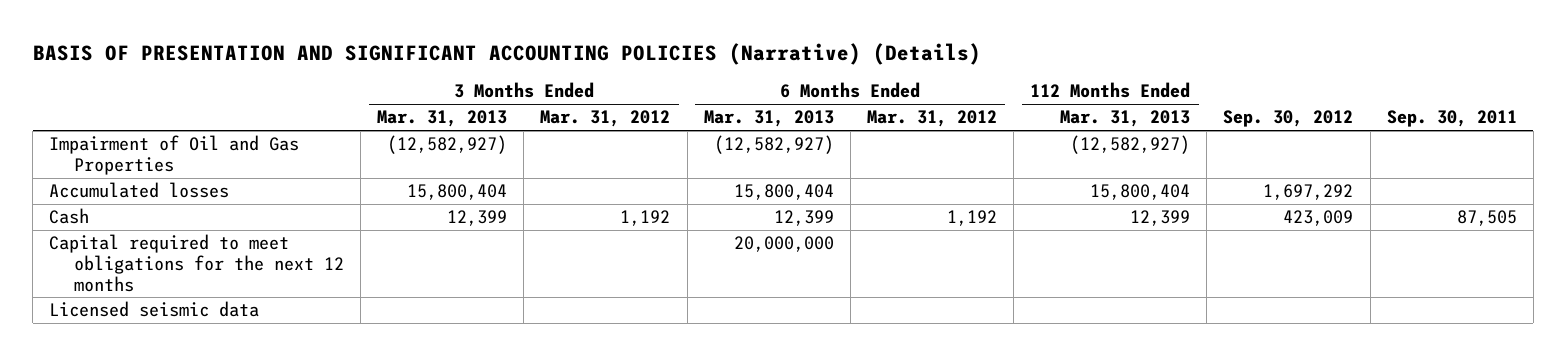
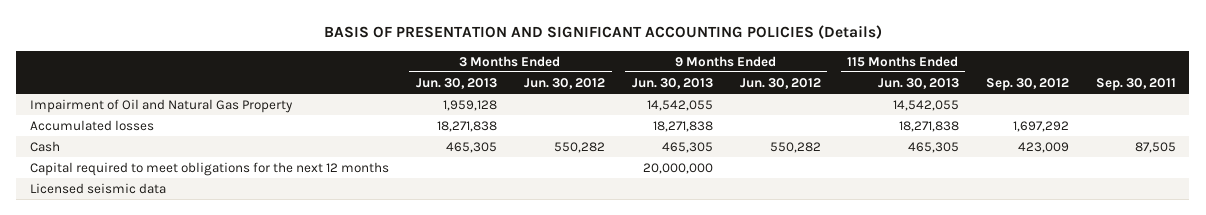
- BASIS OF PRESENTATION AND SIGNIFICANT ACCOUNTING POLICIES (Narrative) (Details)
+ BASIS OF PRESENTATION AND SIGNIFICANT ACCOUNTING POLICIES (Details)
- | 3 Months Ended Mar. 31, 2013 | 3 Months Ended Mar. 31, 2012 | 6 Months Ended Mar. 31, 2013 | 6 Months Ended Mar. 31, 2012 | 112 Months Ended Mar. 31, 2013 | Sep. 30, 2012 | Sep. 30, 2011
+ | 3 Months Ended Jun. 30, 2013 | 3 Months Ended Jun. 30, 2012 | 9 Months Ended Jun. 30, 2013 | 9 Months Ended Jun. 30, 2012 | 115 Months Ended Jun. 30, 2013 | Sep. 30, 2012 | Sep. 30, 2011
- Impairment of Oil and Gas Properties | (12,582,927) | | (12,582,927) | | (12,582,927) | |
+ Impairment of Oil and Natural Gas Property | 1,959,128 | | 14,542,055 | | 14,542,055 | |

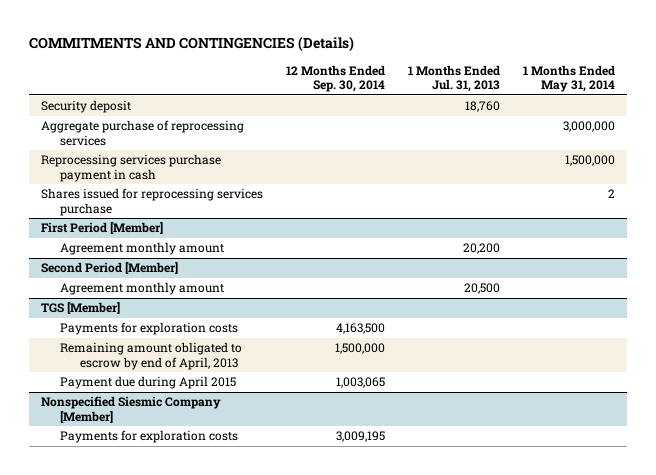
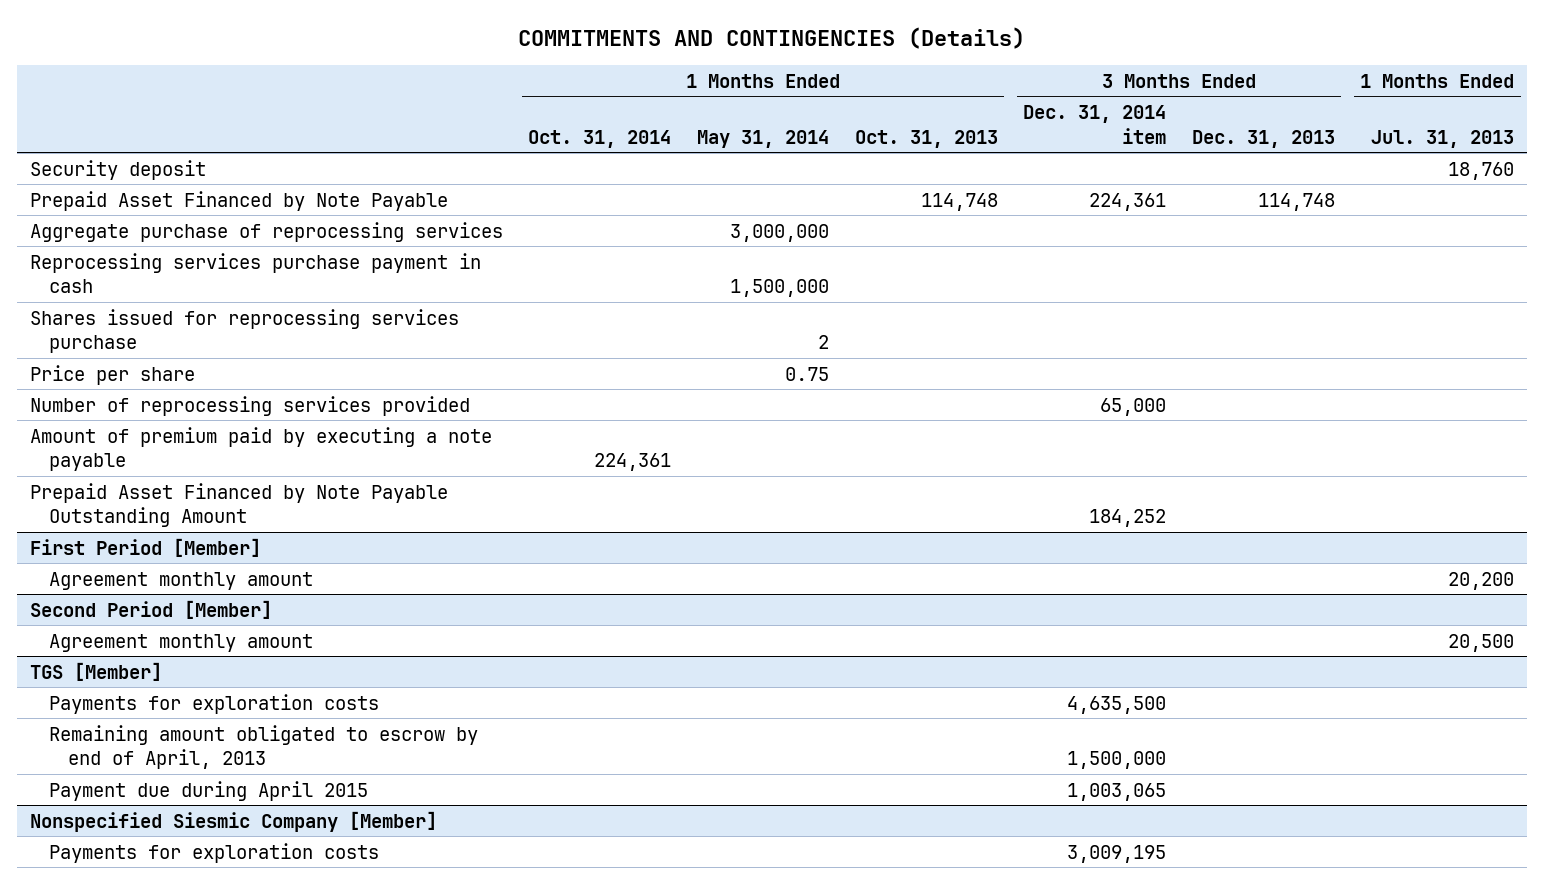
- | 12 Months Ended Sep. 30, 2014 | 1 Months Ended Jul. 31, 2013 | 1 Months Ended May 31, 2014
+ | 1 Months Ended Oct. 31, 2014 | 1 Months Ended May 31, 2014 | 1 Months Ended Oct. 31, 2013 | 3 Months Ended Dec. 31, 2014 item | 3 Months Ended Dec. 31, 2013 | 1 Months Ended Jul. 31, 2013
+ Prepaid Asset Financed by Note Payable | | | 114,748 | 224,361 | 114,748 |
+ Price per share | | 0.75 | | | |
+ Number of reprocessing services provided | | | | 65,000 | |
+ Amount of premium paid by executing a note payable | 224,361 | | | | |
+ Prepaid Asset Financed by Note Payable Outstanding Amount | | | | 184,252 | |

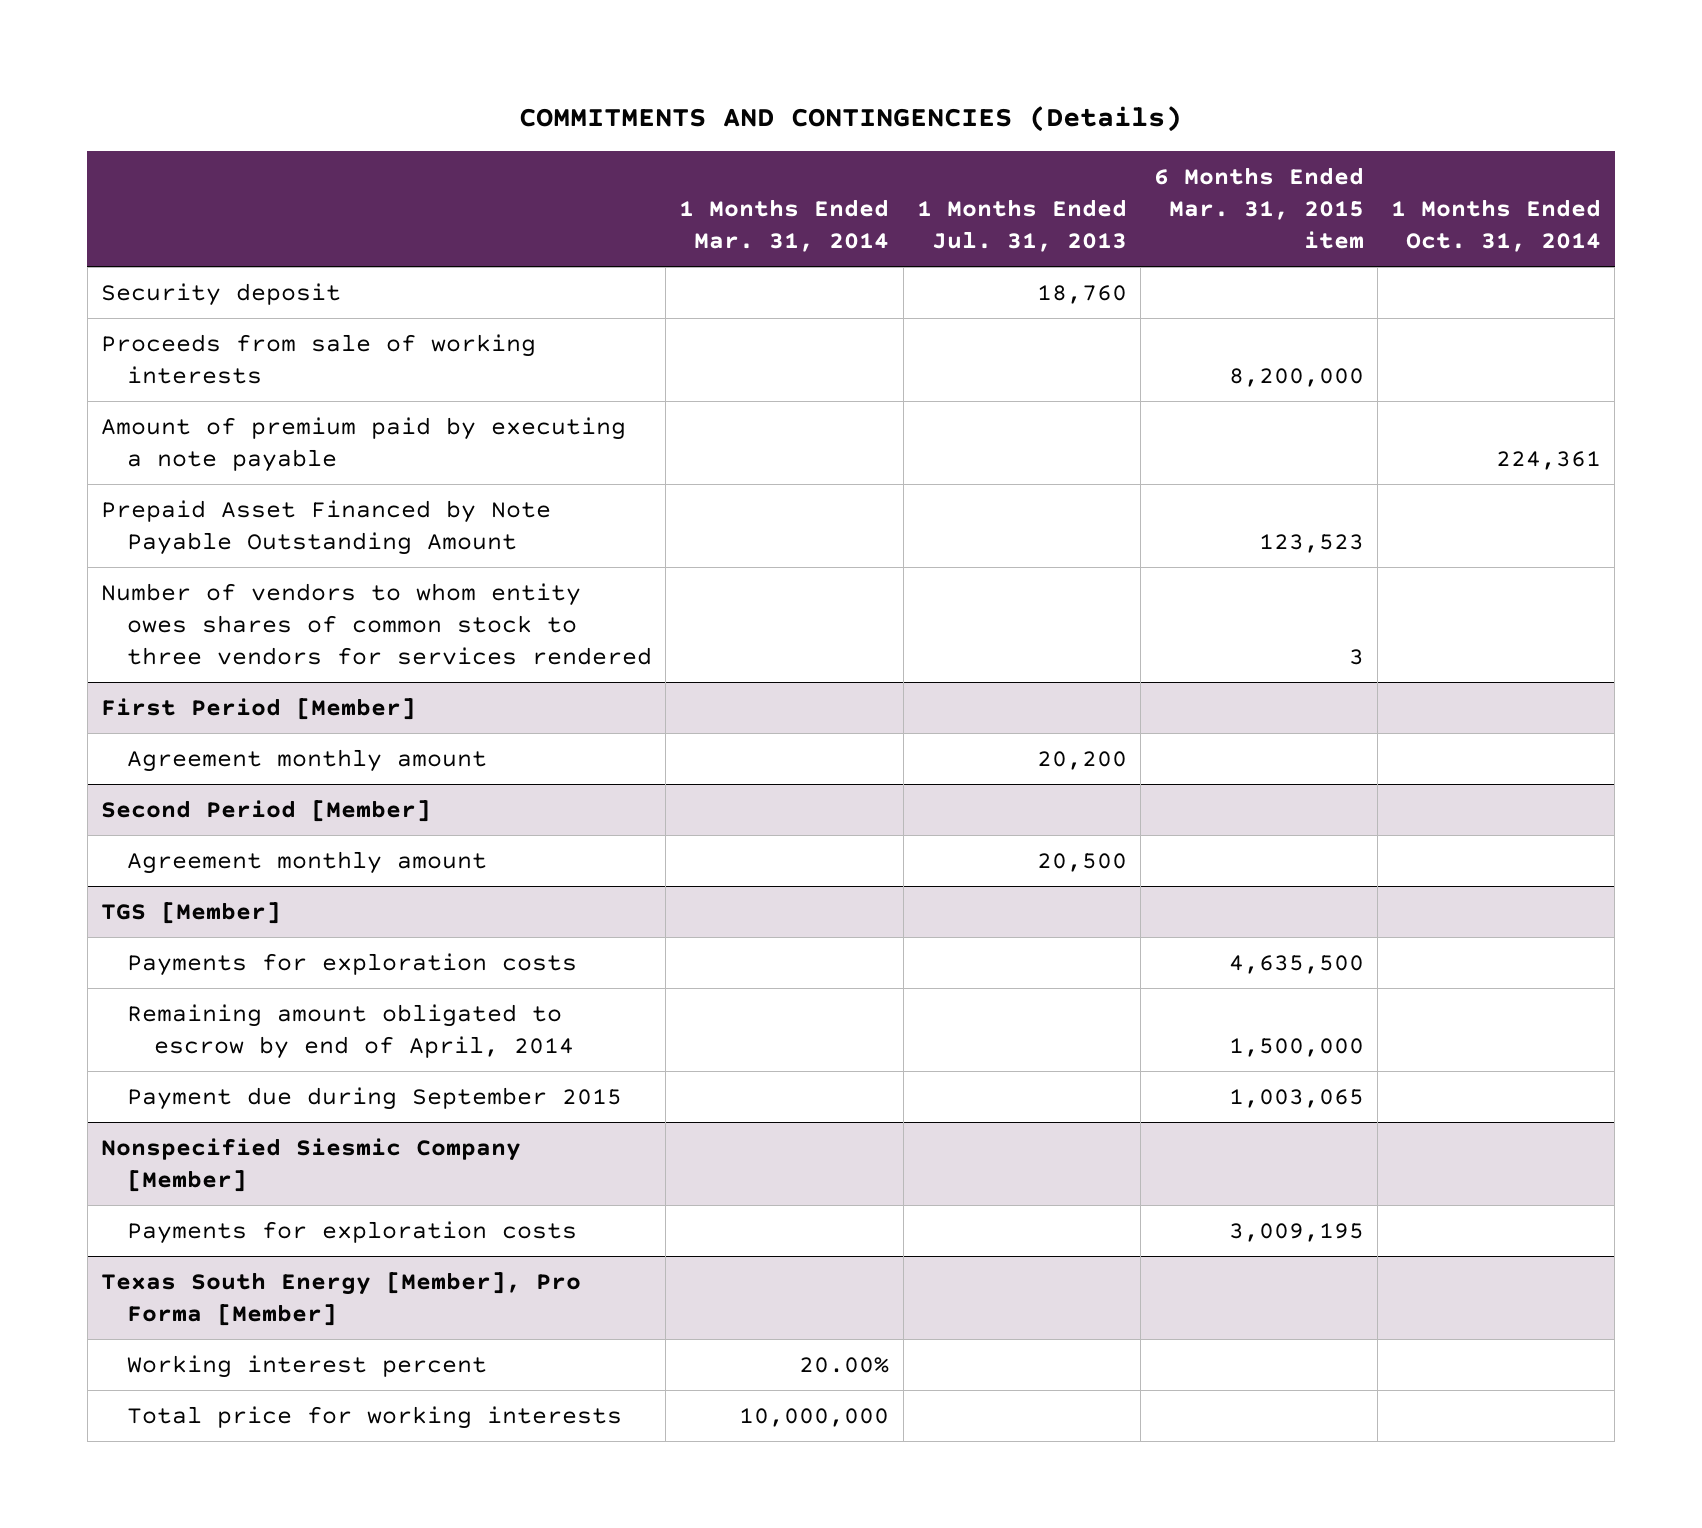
- | 1 Months Ended Oct. 31, 2014 | 1 Months Ended May 31, 2014 | 1 Months Ended Oct. 31, 2013 | 3 Months Ended Dec. 31, 2014 item | 3 Months Ended Dec. 31, 2013 | 1 Months Ended Jul. 31, 2013
+ | 1 Months Ended Mar. 31, 2014 | 1 Months Ended Jul. 31, 2013 | 6 Months Ended Mar. 31, 2015 item | 1 Months Ended Oct. 31, 2014
- Prepaid Asset Financed by Note Payable | | | 114,748 | 224,361 | 114,748 |
- Aggregate purchase of reprocessing services | | 3,000,000 | | | |
- Reprocessing services purchase payment in cash | | 1,500,000 | | | |
- Shares issued for reprocessing services purchase | | 2 | | | |
- Price per share | | 0.75 | | | |
- Number of reprocessing services provided | | | | 65,000 | |
+ Proceeds from sale of working interests | | | 8,200,000 |
+ Number of vendors to whom entity owes shares of common stock to three vendors for services rendered | | | 3 |
@ TGS [Member]
- Remaining amount obligated to escrow by end of April, 2013 | | | | 1,500,000 | |
- Payment due during April 2015 | | | | 1,003,065 | |
+ Remaining amount obligated to escrow by end of April, 2014 | | | 1,500,000 |
+ Payment due during September 2015 | | | 1,003,065 |
+ Texas South Energy [Member], Pro Forma [Member]
+ Working interest percent | 20.00% | | |
+ Total price for working interests | 10,000,000 | | |

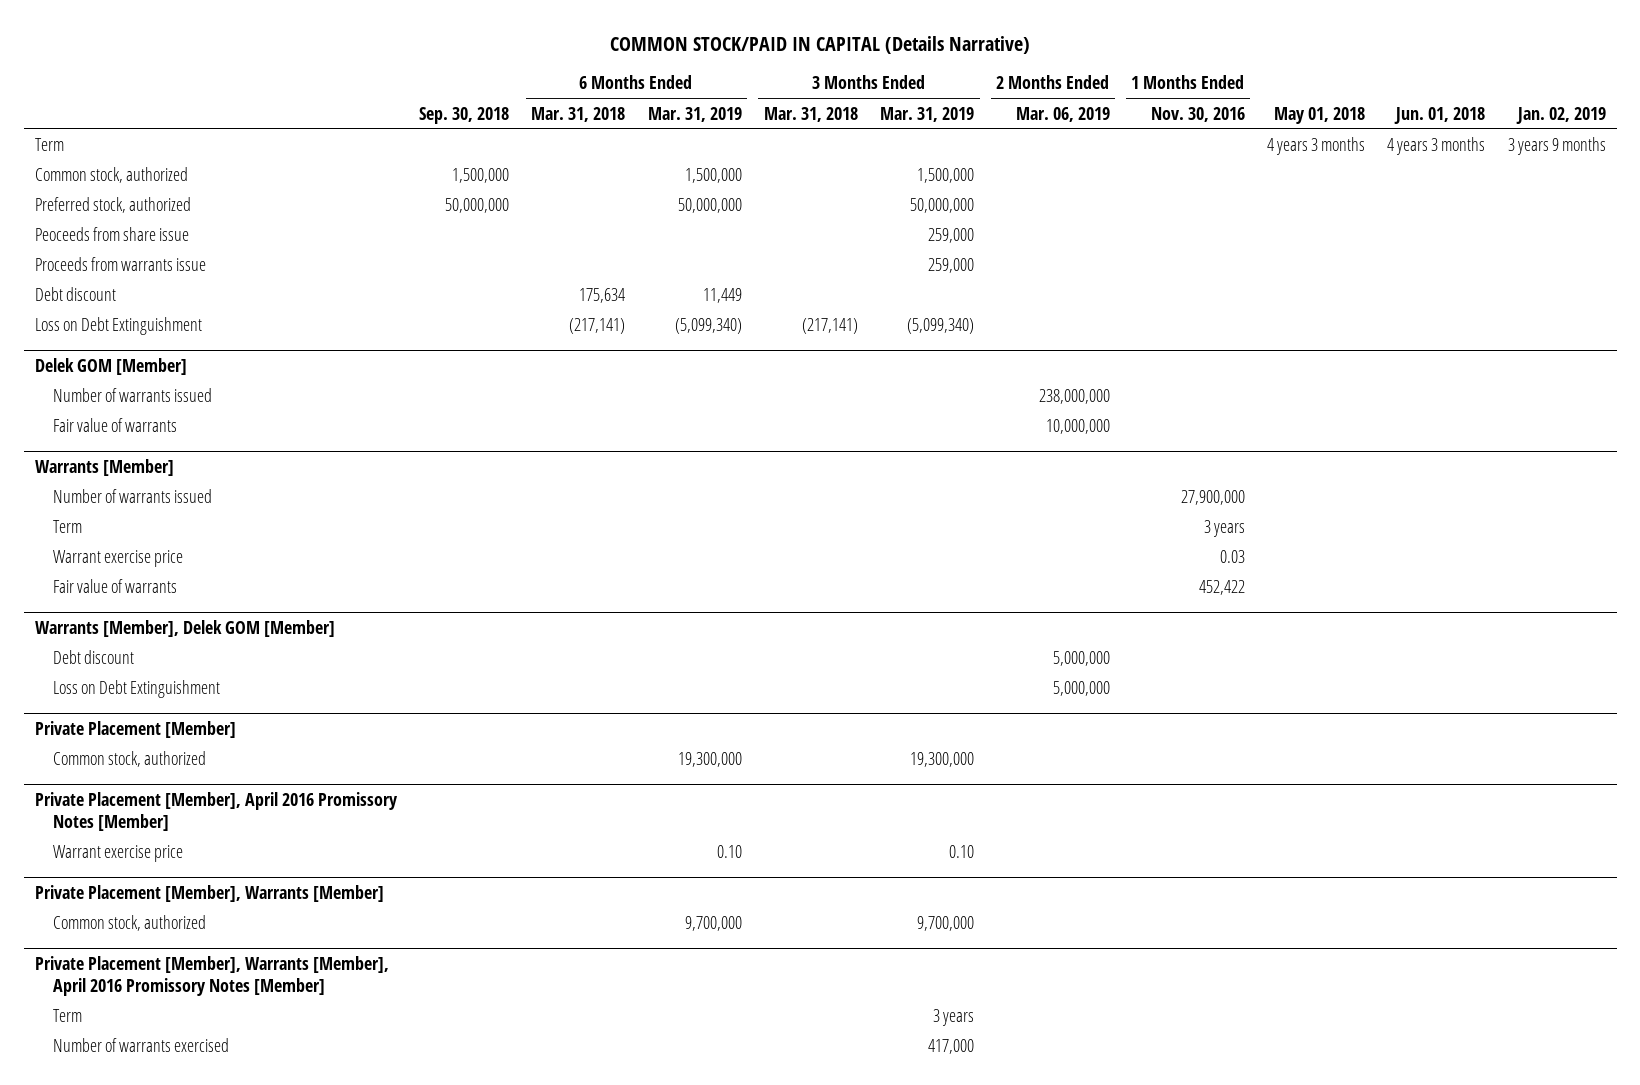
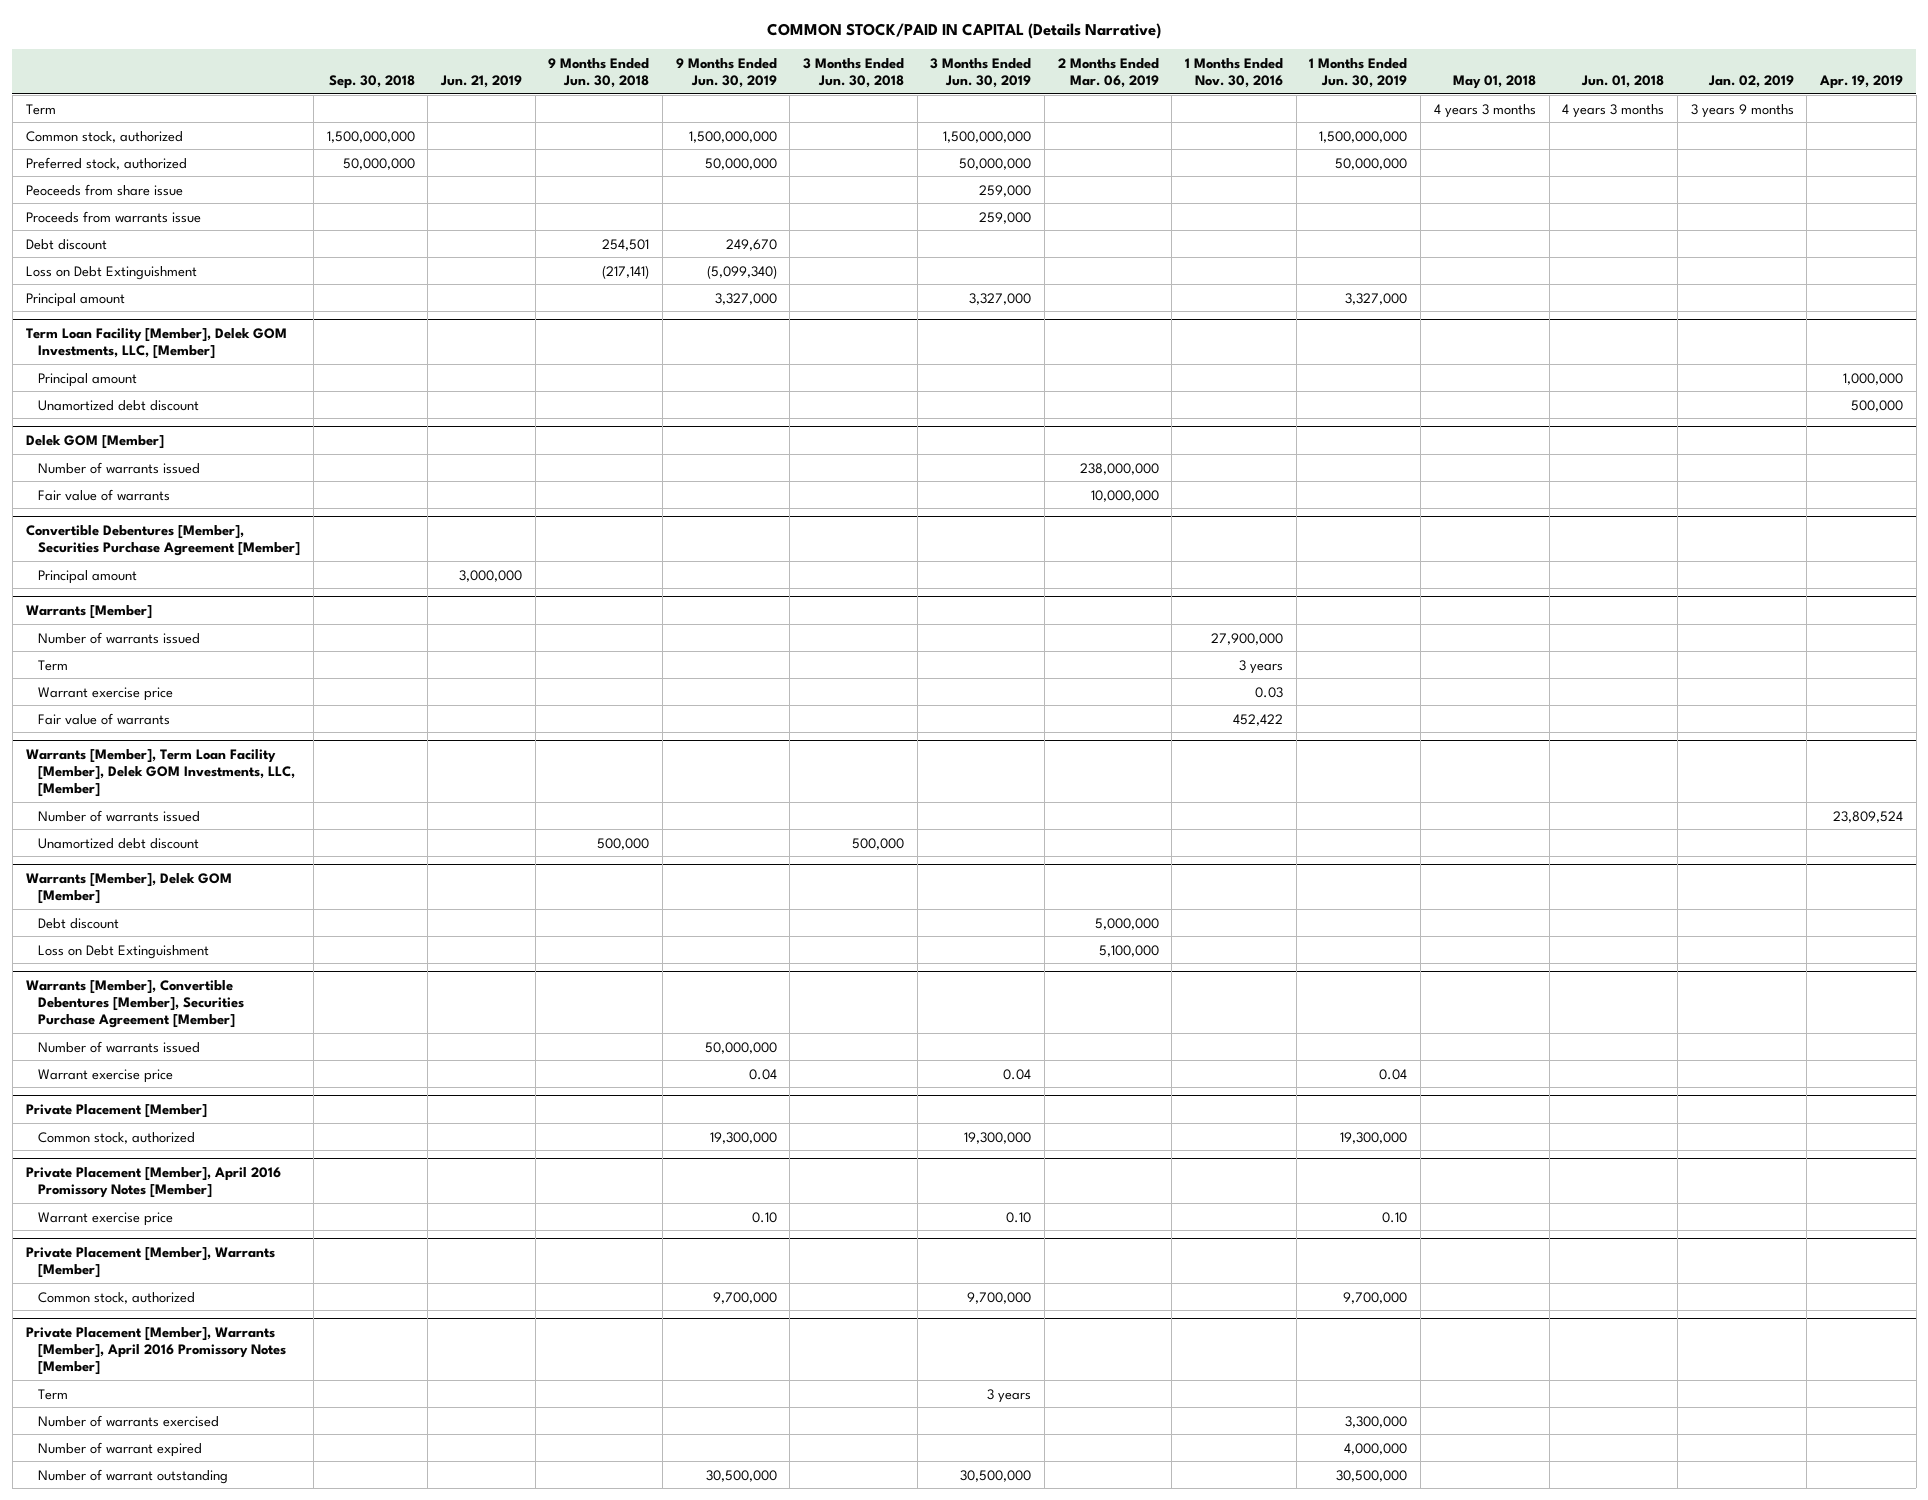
- | Sep. 30, 2018 | 6 Months Ended Mar. 31, 2018 | 6 Months Ended Mar. 31, 2019 | 3 Months Ended Mar. 31, 2018 | 3 Months Ended Mar. 31, 2019 | 2 Months Ended Mar. 06, 2019 | 1 Months Ended Nov. 30, 2016 | May 01, 2018 | Jun. 01, 2018 | Jan. 02, 2019
+ | Sep. 30, 2018 | Jun. 21, 2019 | 9 Months Ended Jun. 30, 2018 | 9 Months Ended Jun. 30, 2019 | 3 Months Ended Jun. 30, 2018 | 3 Months Ended Jun. 30, 2019 | 2 Months Ended Mar. 06, 2019 | 1 Months Ended Nov. 30, 2016 | 1 Months Ended Jun. 30, 2019 | May 01, 2018 | Jun. 01, 2018 | Jan. 02, 2019 | Apr. 19, 2019
- Common stock, authorized | 1,500,000 | | 1,500,000 | | 1,500,000 | | | | |
+ Common stock, authorized | 1,500,000,000 | | | 1,500,000,000 | | 1,500,000,000 | | | 1,500,000,000 | | | |
+ Principal amount | | | | 3,327,000 | | 3,327,000 | | | 3,327,000 | | | |
+ Term Loan Facility [Member], Delek GOM Investments, LLC, [Member]
+ Principal amount | | | | | | | | | | | | | 1,000,000
+ Unamortized debt discount | | | | | | | | | | | | | 500,000
+ Convertible Debentures [Member], Securities Purchase Agreement [Member]
+ Principal amount | | 3,000,000 | | | | | | | | | | |
+ Warrants [Member], Term Loan Facility [Member], Delek GOM Investments, LLC, [Member]
+ Number of warrants issued | | | | | | | | | | | | | 23,809,524
+ Unamortized debt discount | | | 500,000 | | 500,000 | | | | | | | |
@ Warrants [Member], Delek GOM [Member]
- Loss on Debt Extinguishment | | | | | | 5,000,000 | | | |
+ Loss on Debt Extinguishment | | | | | | | 5,100,000 | | | | | |
+ Warrants [Member], Convertible Debentures [Member], Securities Purchase Agreement [Member]
+ Number of warrants issued | | | | 50,000,000 | | | | | | | | |
+ Warrant exercise price | | | | 0.04 | | 0.04 | | | 0.04 | | | |
@ Private Placement [Member], Warrants [Member], April 2016 Promissory Notes [Member]
+ Number of warrant expired | | | | | | | | | 4,000,000 | | | |
+ Number of warrant outstanding | | | | 30,500,000 | | 30,500,000 | | | 30,500,000 | | | |

